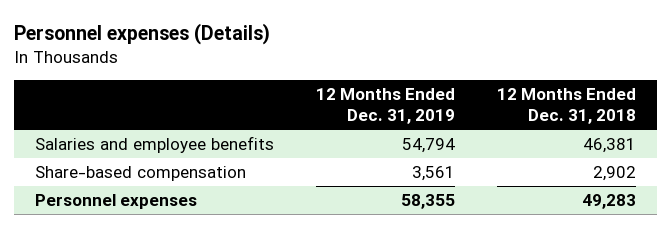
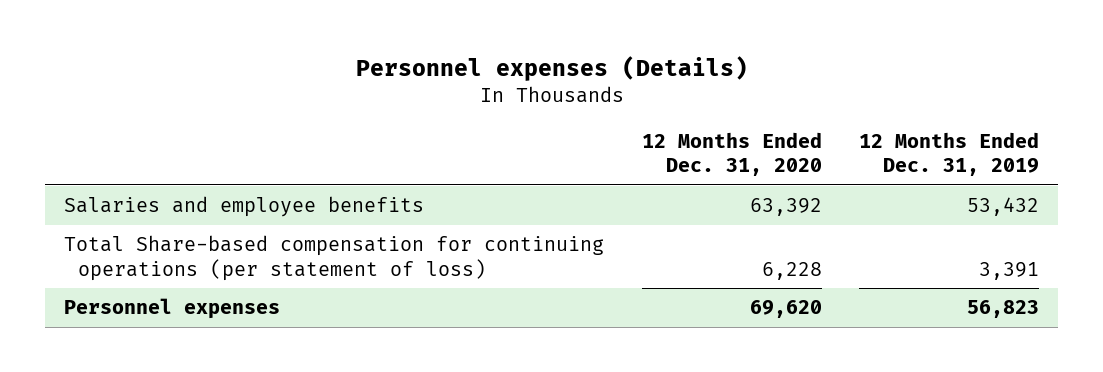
- | 12 Months Ended Dec. 31, 2019 | 12 Months Ended Dec. 31, 2018
+ | 12 Months Ended Dec. 31, 2020 | 12 Months Ended Dec. 31, 2019
- Salaries and employee benefits | 54,794 | 46,381
- Share-based compensation | 3,561 | 2,902
- Personnel expenses | 58,355 | 49,283
+ Salaries and employee benefits | 63,392 | 53,432
+ Total Share-based compensation for continuing operations (per statement of loss) | 6,228 | 3,391
+ Personnel expenses | 69,620 | 56,823

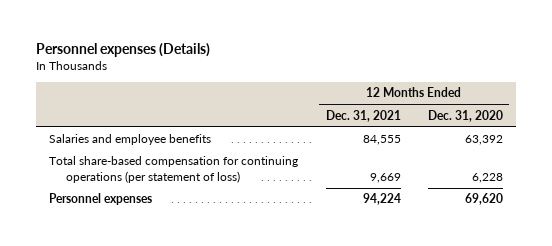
- | 12 Months Ended Dec. 31, 2020 | 12 Months Ended Dec. 31, 2019
+ | 12 Months Ended Dec. 31, 2021 | 12 Months Ended Dec. 31, 2020
- Total Share-based compensation for continuing operations (per statement of loss) | 6,228 | 3,391
+ Total share-based compensation for continuing operations (per statement of loss) | 9,669 | 6,228

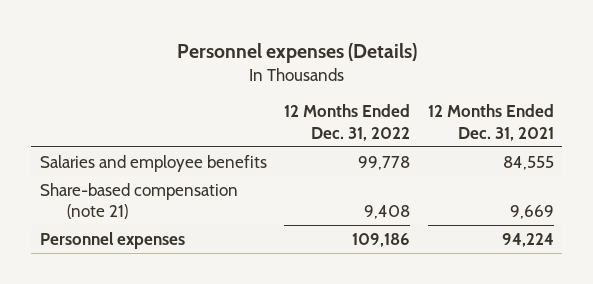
- | 12 Months Ended Dec. 31, 2021 | 12 Months Ended Dec. 31, 2020
+ | 12 Months Ended Dec. 31, 2022 | 12 Months Ended Dec. 31, 2021
- Total share-based compensation for continuing operations (per statement of loss) | 9,669 | 6,228
+ Share-based compensation (note 21) | 9,408 | 9,669

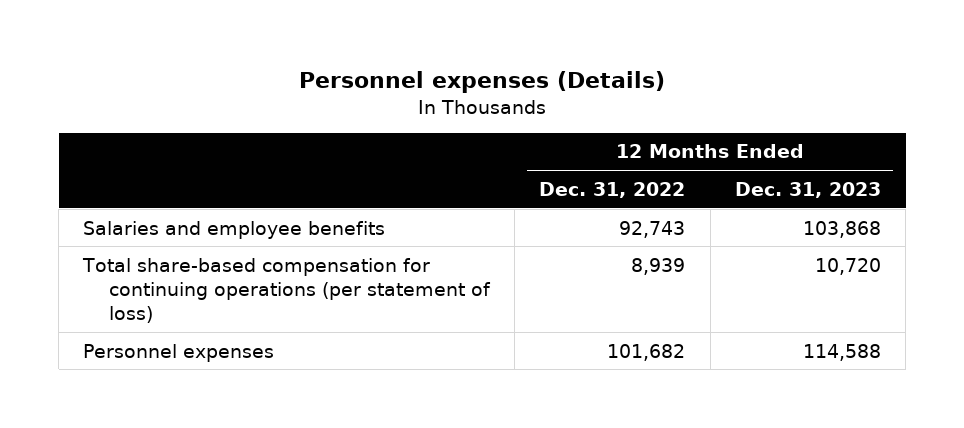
- | 12 Months Ended Dec. 31, 2022 | 12 Months Ended Dec. 31, 2021
+ | 12 Months Ended Dec. 31, 2022 | 12 Months Ended Dec. 31, 2023
- Salaries and employee benefits | 99,778 | 84,555
- Share-based compensation (note 21) | 9,408 | 9,669
- Personnel expenses | 109,186 | 94,224
+ Salaries and employee benefits | 92,743 | 103,868
+ Total share-based compensation for continuing operations (per statement of loss) | 8,939 | 10,720
+ Personnel expenses | 101,682 | 114,588

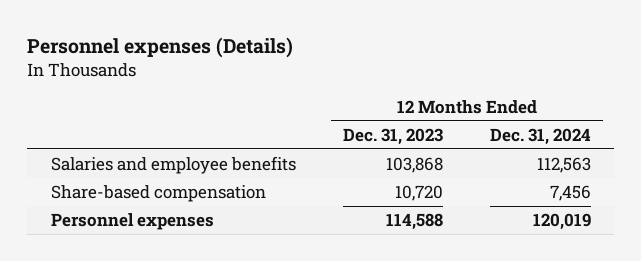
- | 12 Months Ended Dec. 31, 2022 | 12 Months Ended Dec. 31, 2023
+ | 12 Months Ended Dec. 31, 2023 | 12 Months Ended Dec. 31, 2024
- Total share-based compensation for continuing operations (per statement of loss) | 8,939 | 10,720
+ Share-based compensation | 10,720 | 7,456

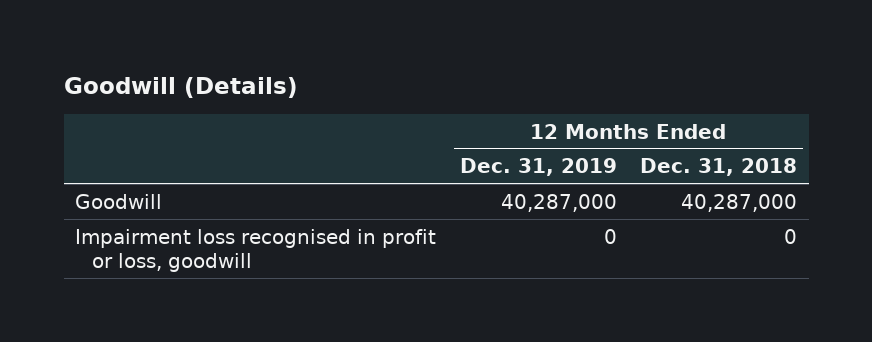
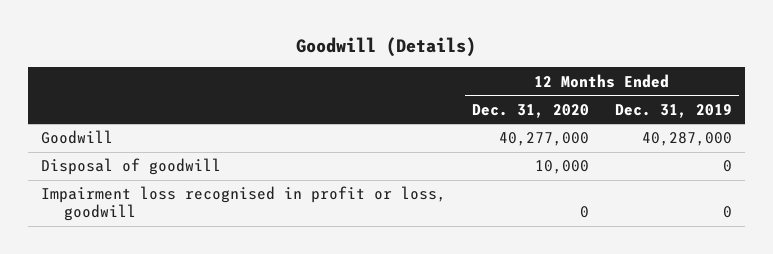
- | 12 Months Ended Dec. 31, 2019 | 12 Months Ended Dec. 31, 2018
+ | 12 Months Ended Dec. 31, 2020 | 12 Months Ended Dec. 31, 2019
+ Disposal of goodwill | 10,000 | 0

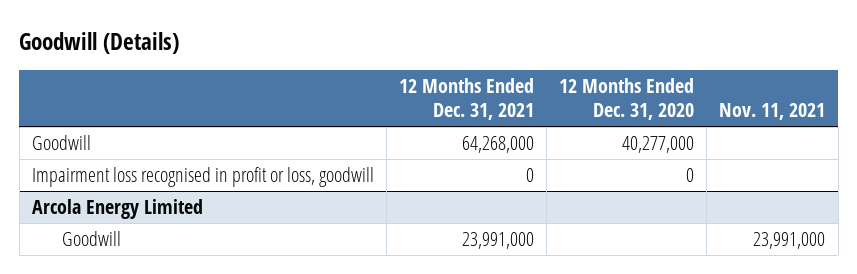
- | 12 Months Ended Dec. 31, 2020 | 12 Months Ended Dec. 31, 2019
+ | 12 Months Ended Dec. 31, 2021 | 12 Months Ended Dec. 31, 2020 | Nov. 11, 2021
- Disposal of goodwill | 10,000 | 0
+ Arcola Energy Limited
+ Goodwill | 23,991,000 | | 23,991,000

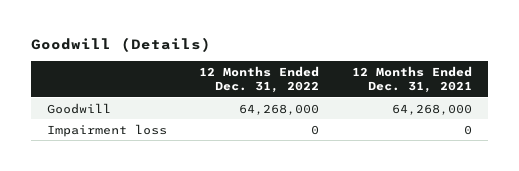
- | 12 Months Ended Dec. 31, 2021 | 12 Months Ended Dec. 31, 2020 | Nov. 11, 2021
+ | 12 Months Ended Dec. 31, 2022 | 12 Months Ended Dec. 31, 2021
- Impairment loss recognised in profit or loss, goodwill | 0 | 0 |
- Arcola Energy Limited
- Goodwill | 23,991,000 | | 23,991,000
+ Impairment loss | 0 | 0

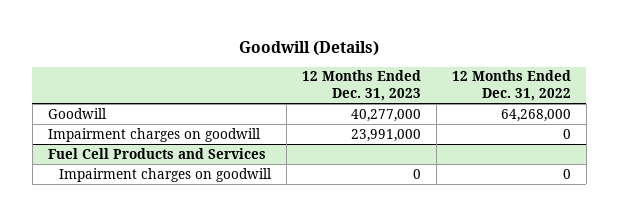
- | 12 Months Ended Dec. 31, 2022 | 12 Months Ended Dec. 31, 2021
+ | 12 Months Ended Dec. 31, 2023 | 12 Months Ended Dec. 31, 2022
- Impairment loss | 0 | 0
+ Impairment charges on goodwill | 23,991,000 | 0
+ Fuel Cell Products and Services
+ Impairment charges on goodwill | 0 | 0

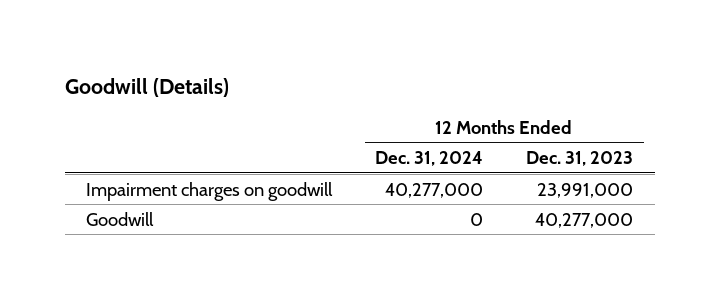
- | 12 Months Ended Dec. 31, 2023 | 12 Months Ended Dec. 31, 2022
+ | 12 Months Ended Dec. 31, 2024 | 12 Months Ended Dec. 31, 2023
- Fuel Cell Products and Services
- Impairment charges on goodwill | 0 | 0
moved down: Goodwill | 0 | 40,277,000

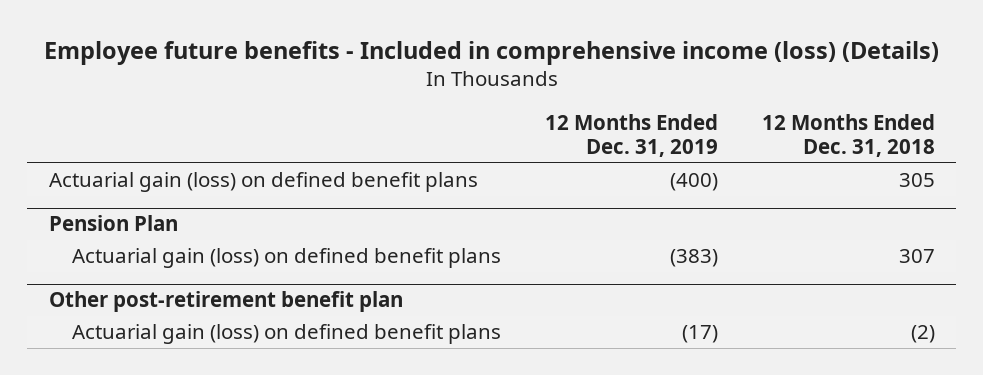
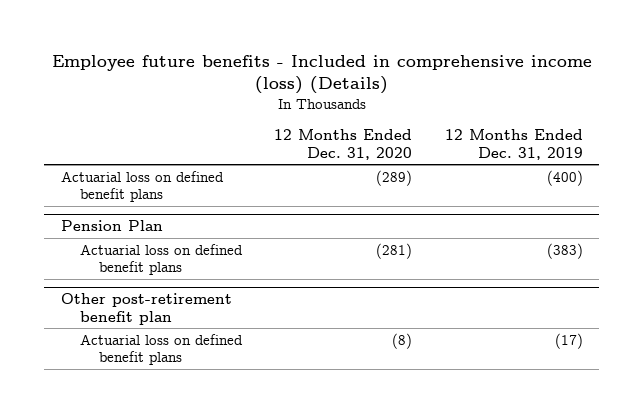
- | 12 Months Ended Dec. 31, 2019 | 12 Months Ended Dec. 31, 2018
+ | 12 Months Ended Dec. 31, 2020 | 12 Months Ended Dec. 31, 2019
- Actuarial gain (loss) on defined benefit plans | (400) | 305
+ Actuarial loss on defined benefit plans | (289) | (400)
@ Pension Plan
- Actuarial gain (loss) on defined benefit plans | (383) | 307
+ Actuarial loss on defined benefit plans | (281) | (383)
@ Other post-retirement benefit plan
- Actuarial gain (loss) on defined benefit plans | (17) | (2)
+ Actuarial loss on defined benefit plans | (8) | (17)

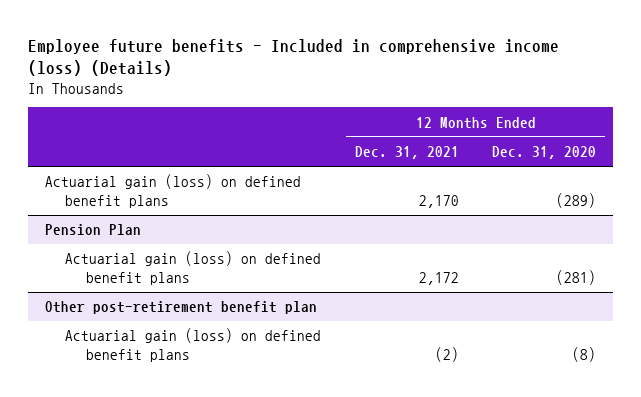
- | 12 Months Ended Dec. 31, 2020 | 12 Months Ended Dec. 31, 2019
+ | 12 Months Ended Dec. 31, 2021 | 12 Months Ended Dec. 31, 2020
- Actuarial loss on defined benefit plans | (289) | (400)
+ Actuarial gain (loss) on defined benefit plans | 2,170 | (289)
@ Pension Plan
- Actuarial loss on defined benefit plans | (281) | (383)
+ Actuarial gain (loss) on defined benefit plans | 2,172 | (281)
@ Other post-retirement benefit plan
- Actuarial loss on defined benefit plans | (8) | (17)
+ Actuarial gain (loss) on defined benefit plans | (2) | (8)

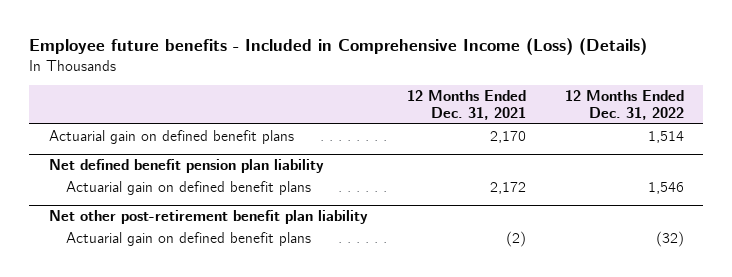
- Employee future benefits - Included in comprehensive income (loss) (Details)
+ Employee future benefits - Included in Comprehensive Income (Loss) (Details)
- | 12 Months Ended Dec. 31, 2021 | 12 Months Ended Dec. 31, 2020
+ | 12 Months Ended Dec. 31, 2021 | 12 Months Ended Dec. 31, 2022
- Actuarial gain (loss) on defined benefit plans | 2,170 | (289)
- Pension Plan
- Actuarial gain (loss) on defined benefit plans | 2,172 | (281)
- Other post-retirement benefit plan
- Actuarial gain (loss) on defined benefit plans | (2) | (8)
+ Actuarial gain on defined benefit plans | 2,170 | 1,514
+ Net defined benefit pension plan liability
+ Actuarial gain on defined benefit plans | 2,172 | 1,546
+ Net other post-retirement benefit plan liability
+ Actuarial gain on defined benefit plans | (2) | (32)

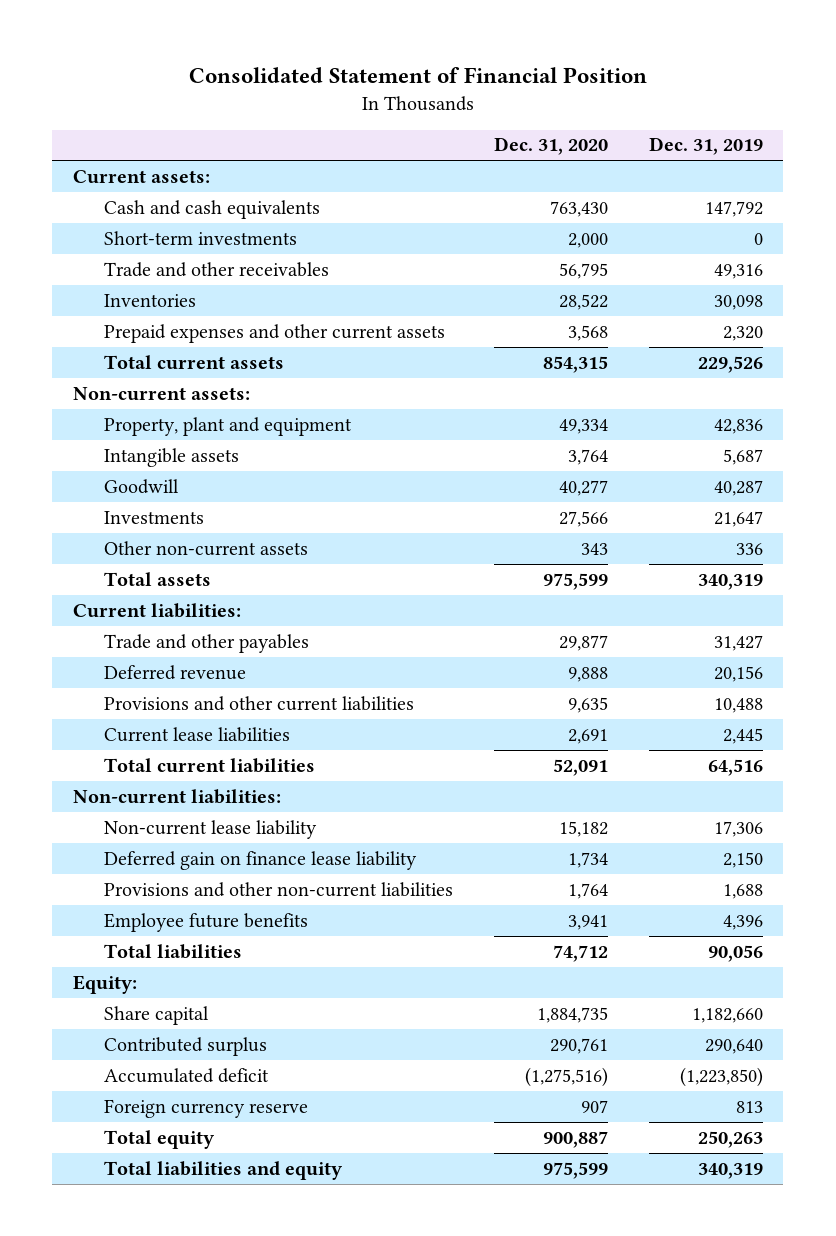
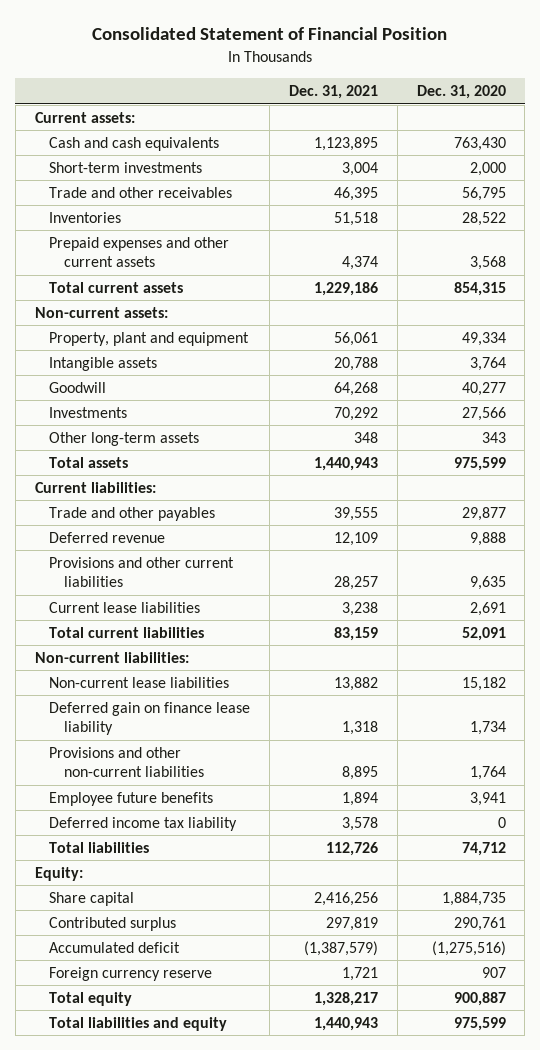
- | Dec. 31, 2020 | Dec. 31, 2019
+ | Dec. 31, 2021 | Dec. 31, 2020
- Other non-current assets | 343 | 336
+ Other long-term assets | 348 | 343
- Non-current lease liability | 15,182 | 17,306
+ Non-current lease liabilities | 13,882 | 15,182
+ Deferred income tax liability | 3,578 | 0

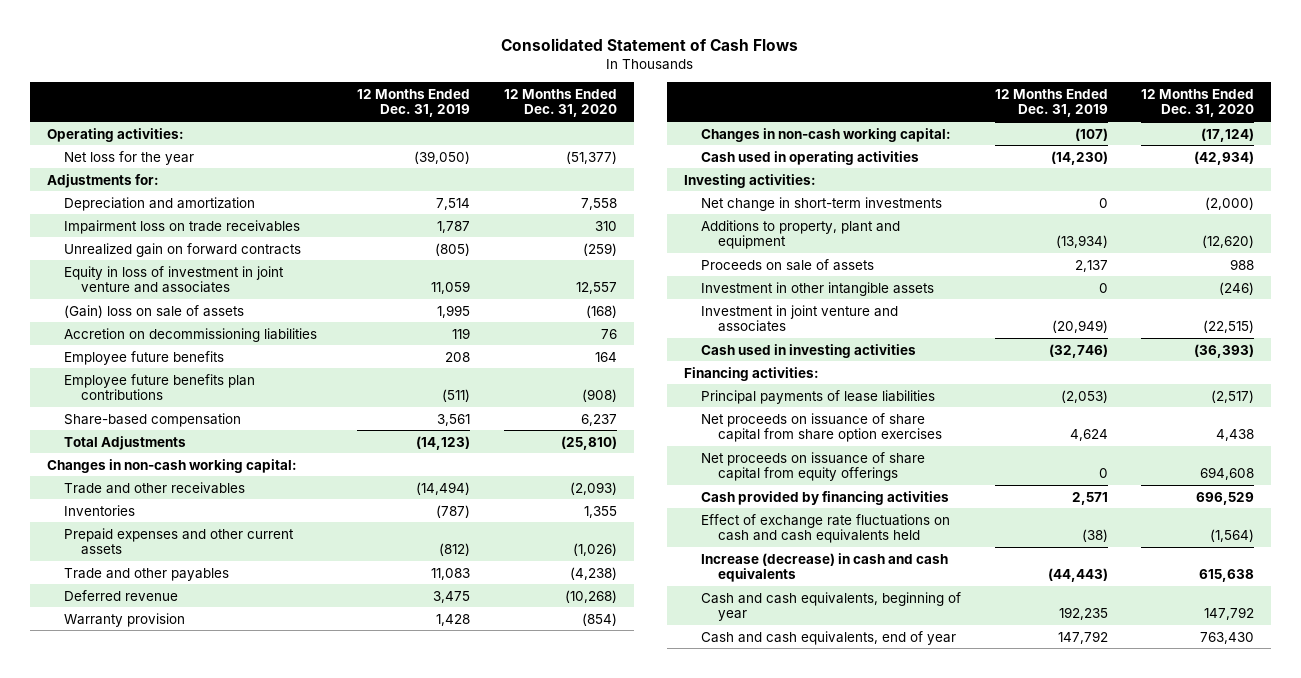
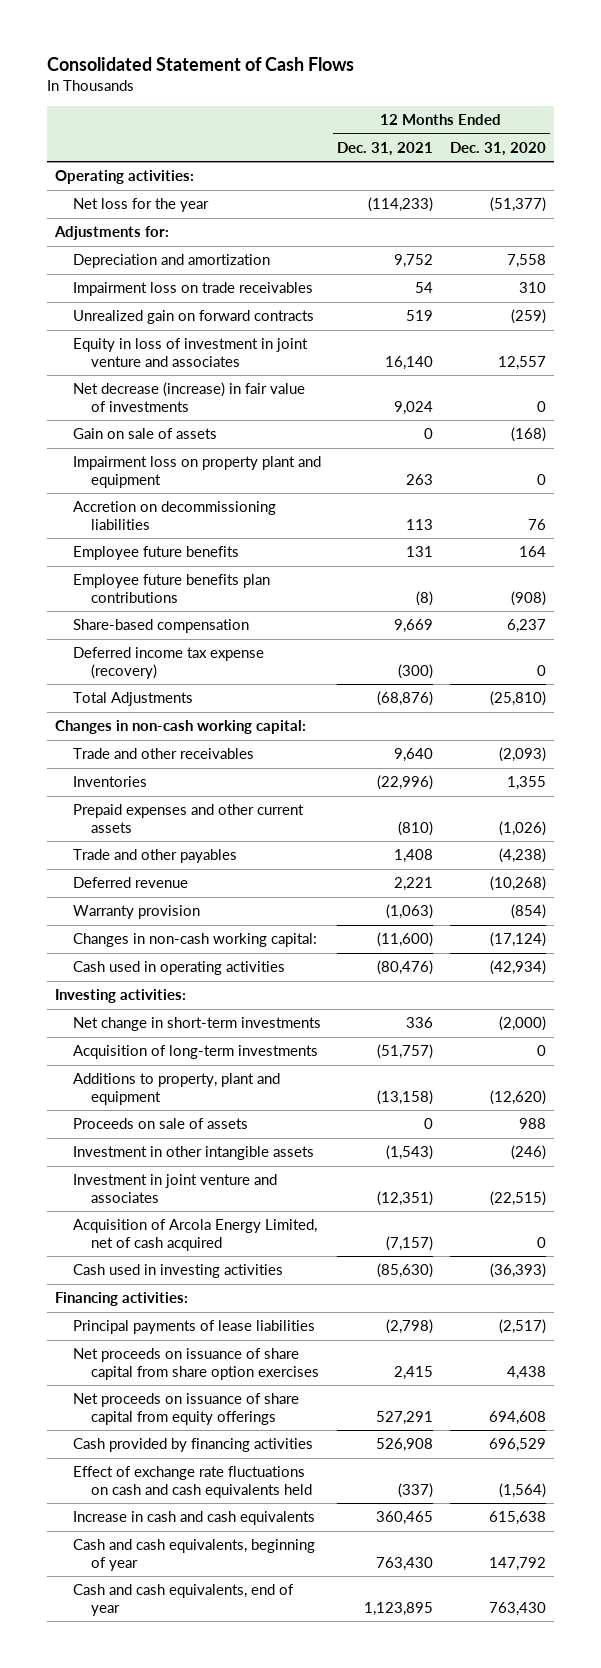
- | 12 Months Ended Dec. 31, 2019 | 12 Months Ended Dec. 31, 2020
+ | 12 Months Ended Dec. 31, 2021 | 12 Months Ended Dec. 31, 2020
- (Gain) loss on sale of assets | 1,995 | (168)
+ Net decrease (increase) in fair value of investments | 9,024 | 0
+ Gain on sale of assets | 0 | (168)
+ Impairment loss on property plant and equipment | 263 | 0
+ Deferred income tax expense (recovery) | (300) | 0
+ Acquisition of long-term investments | (51,757) | 0
+ Acquisition of Arcola Energy Limited, net of cash acquired | (7,157) | 0
- Increase (decrease) in cash and cash equivalents | (44,443) | 615,638
+ Increase in cash and cash equivalents | 360,465 | 615,638

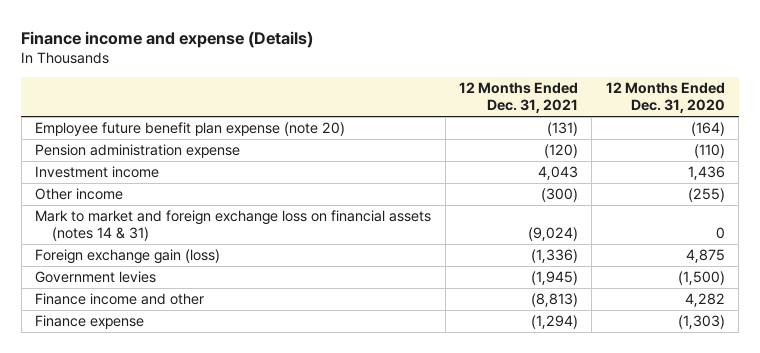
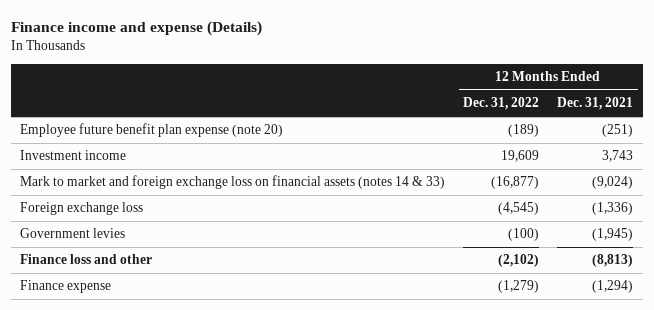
- | 12 Months Ended Dec. 31, 2021 | 12 Months Ended Dec. 31, 2020
+ | 12 Months Ended Dec. 31, 2022 | 12 Months Ended Dec. 31, 2021
- Employee future benefit plan expense (note 20) | (131) | (164)
- Pension administration expense | (120) | (110)
- Investment income | 4,043 | 1,436
- Other income | (300) | (255)
- Mark to market and foreign exchange loss on financial assets (notes 14 & 31) | (9,024) | 0
- Foreign exchange gain (loss) | (1,336) | 4,875
+ Employee future benefit plan expense (note 20) | (189) | (251)
+ Investment income | 19,609 | 3,743
+ Mark to market and foreign exchange loss on financial assets (notes 14 & 33) | (16,877) | (9,024)
+ Foreign exchange loss | (4,545) | (1,336)
- Finance income and other | (8,813) | 4,282
+ Finance loss and other | (2,102) | (8,813)

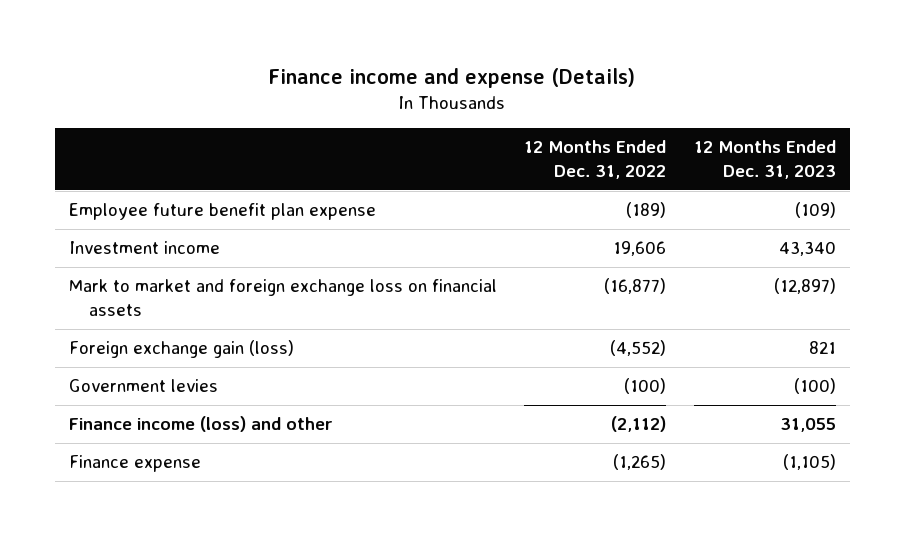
- | 12 Months Ended Dec. 31, 2022 | 12 Months Ended Dec. 31, 2021
+ | 12 Months Ended Dec. 31, 2022 | 12 Months Ended Dec. 31, 2023
- Employee future benefit plan expense (note 20) | (189) | (251)
- Investment income | 19,609 | 3,743
- Mark to market and foreign exchange loss on financial assets (notes 14 & 33) | (16,877) | (9,024)
- Foreign exchange loss | (4,545) | (1,336)
+ Employee future benefit plan expense | (189) | (109)
+ Investment income | 19,606 | 43,340
+ Mark to market and foreign exchange loss on financial assets | (16,877) | (12,897)
+ Foreign exchange gain (loss) | (4,552) | 821
- Finance loss and other | (2,102) | (8,813)
- Finance expense | (1,279) | (1,294)
+ Finance income (loss) and other | (2,112) | 31,055
+ Finance expense | (1,265) | (1,105)

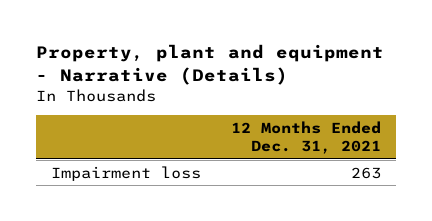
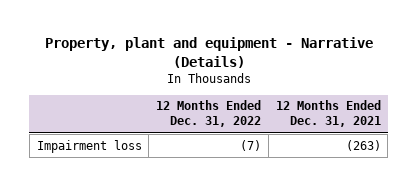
- | 12 Months Ended Dec. 31, 2021
+ | 12 Months Ended Dec. 31, 2022 | 12 Months Ended Dec. 31, 2021
- Impairment loss | 263
+ Impairment loss | (7) | (263)

